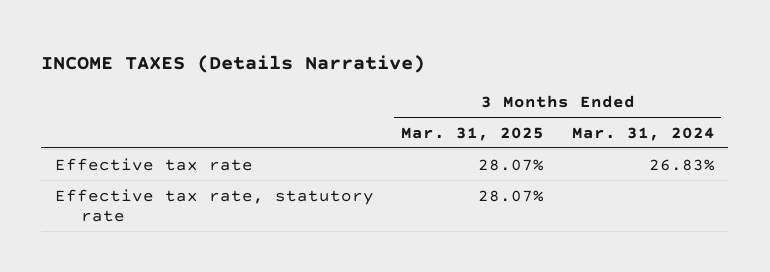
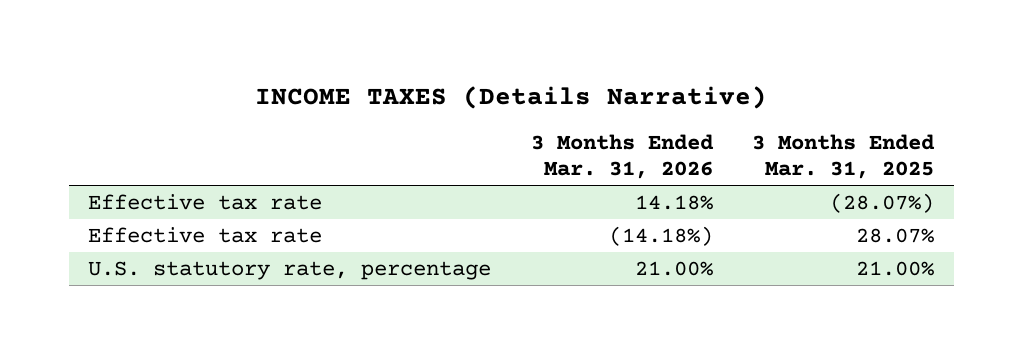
- | 3 Months Ended Mar. 31, 2025 | 3 Months Ended Mar. 31, 2024
+ | 3 Months Ended Mar. 31, 2026 | 3 Months Ended Mar. 31, 2025
+ Effective tax rate | 14.18% | (28.07%)
- Effective tax rate, statutory rate | 28.07% |
+ U.S. statutory rate, percentage | 21.00% | 21.00%

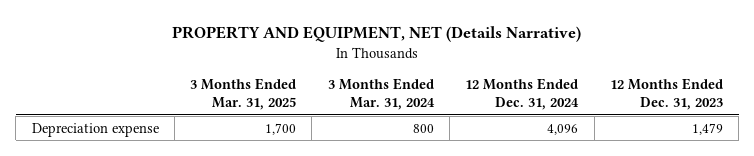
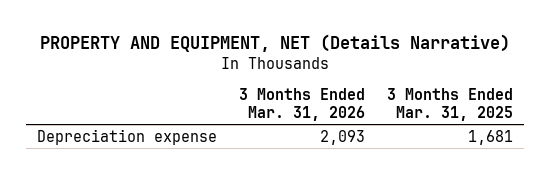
- | 3 Months Ended Mar. 31, 2025 | 3 Months Ended Mar. 31, 2024 | 12 Months Ended Dec. 31, 2024 | 12 Months Ended Dec. 31, 2023
+ | 3 Months Ended Mar. 31, 2026 | 3 Months Ended Mar. 31, 2025
- Depreciation expense | 1,700 | 800 | 4,096 | 1,479
+ Depreciation expense | 2,093 | 1,681

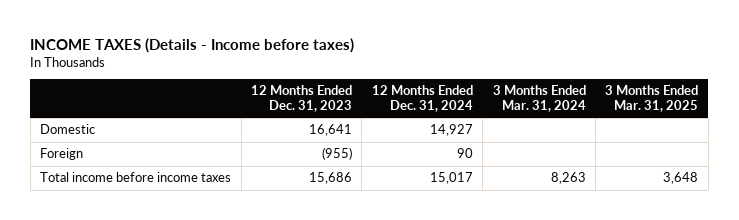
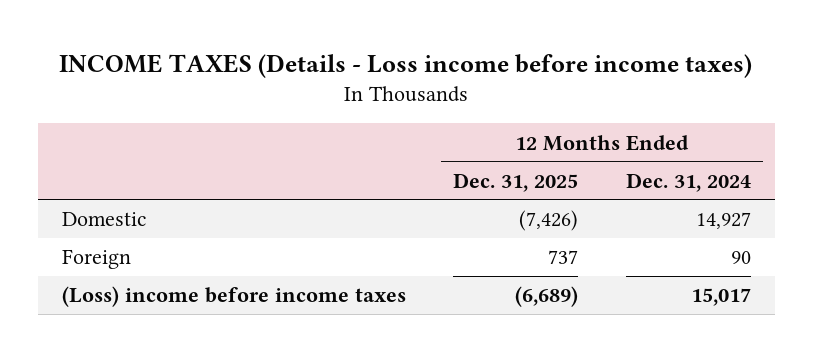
- INCOME TAXES (Details - Income before taxes)
+ INCOME TAXES (Details - Loss income before income taxes)
- | 12 Months Ended Dec. 31, 2023 | 12 Months Ended Dec. 31, 2024 | 3 Months Ended Mar. 31, 2024 | 3 Months Ended Mar. 31, 2025
+ | 12 Months Ended Dec. 31, 2025 | 12 Months Ended Dec. 31, 2024
- Total income before income taxes | 15,686 | 15,017 | 8,263 | 3,648
+ (Loss) income before income taxes | (6,689) | 15,017

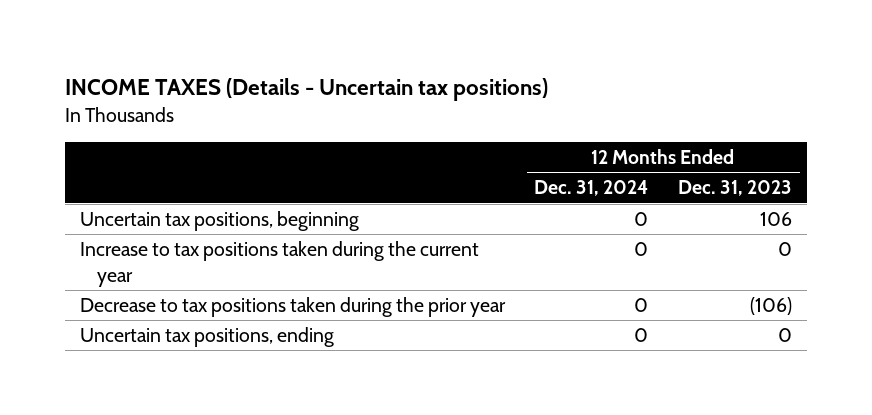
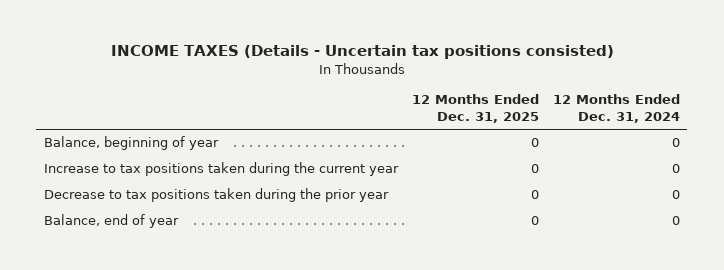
- INCOME TAXES (Details - Uncertain tax positions)
+ INCOME TAXES (Details - Uncertain tax positions consisted)
- | 12 Months Ended Dec. 31, 2024 | 12 Months Ended Dec. 31, 2023
+ | 12 Months Ended Dec. 31, 2025 | 12 Months Ended Dec. 31, 2024
- Uncertain tax positions, beginning | 0 | 106
+ Balance, beginning of year | 0 | 0
- Uncertain tax positions, ending | 0 | 0
+ Balance, end of year | 0 | 0

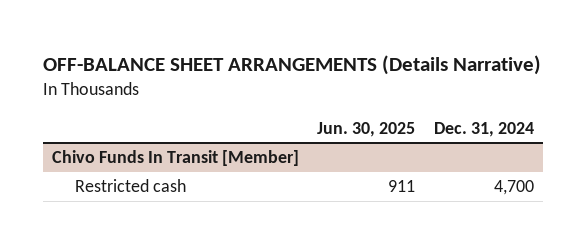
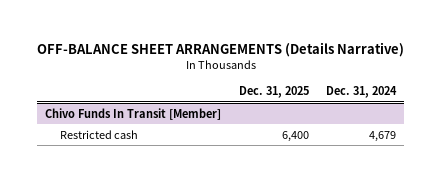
- | Jun. 30, 2025 | Dec. 31, 2024
+ | Dec. 31, 2025 | Dec. 31, 2024
@ Chivo Funds In Transit [Member]
- Restricted cash | 911 | 4,700
+ Restricted cash | 6,400 | 4,679

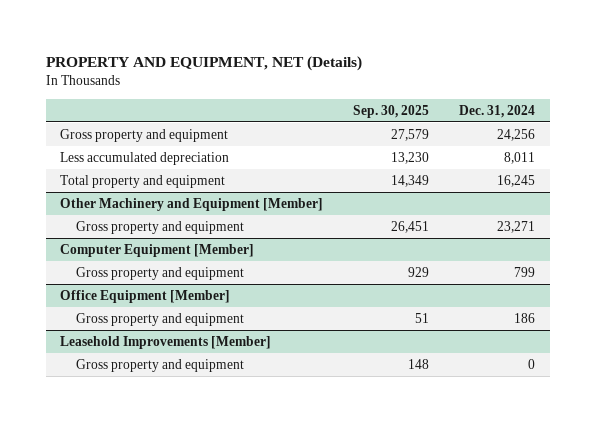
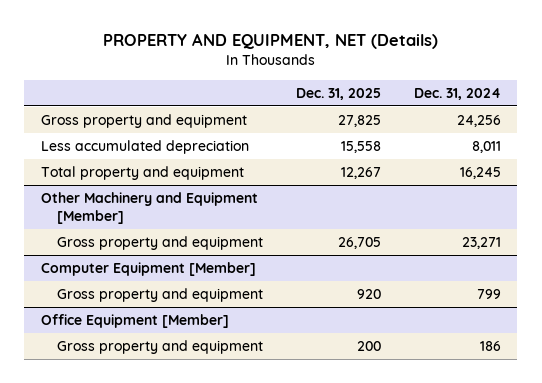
- | Sep. 30, 2025 | Dec. 31, 2024
+ | Dec. 31, 2025 | Dec. 31, 2024
- Leasehold Improvements [Member]
- Gross property and equipment | 148 | 0

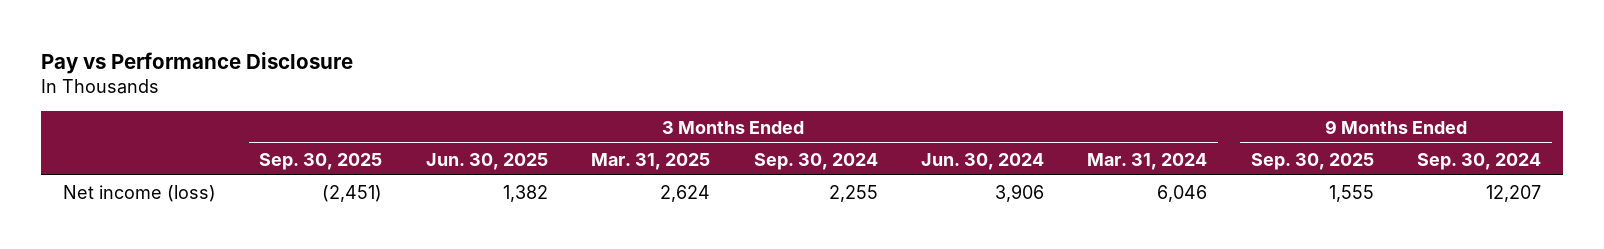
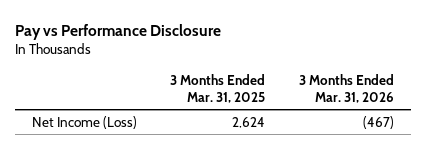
- | 3 Months Ended Sep. 30, 2025 | 3 Months Ended Jun. 30, 2025 | 3 Months Ended Mar. 31, 2025 | 3 Months Ended Sep. 30, 2024 | 3 Months Ended Jun. 30, 2024 | 3 Months Ended Mar. 31, 2024 | 9 Months Ended Sep. 30, 2025 | 9 Months Ended Sep. 30, 2024
+ | 3 Months Ended Mar. 31, 2025 | 3 Months Ended Mar. 31, 2026
- Net income (loss) | (2,451) | 1,382 | 2,624 | 2,255 | 3,906 | 6,046 | 1,555 | 12,207
+ Net Income (Loss) | 2,624 | (467)

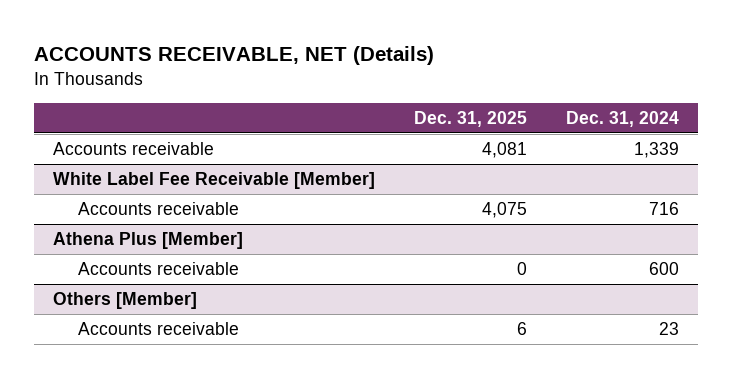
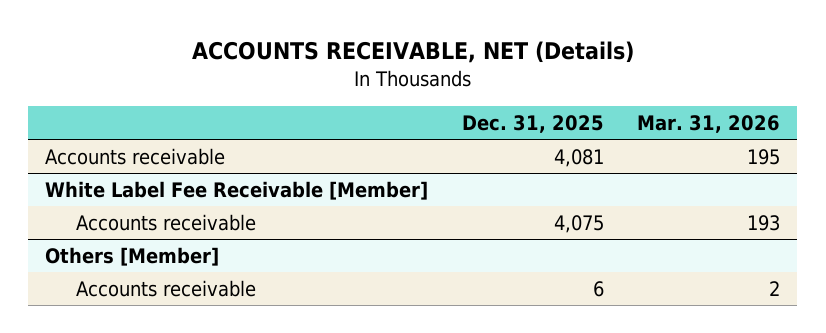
- | Dec. 31, 2025 | Dec. 31, 2024
+ | Dec. 31, 2025 | Mar. 31, 2026
- Athena Plus [Member]
- Accounts receivable | 0 | 600

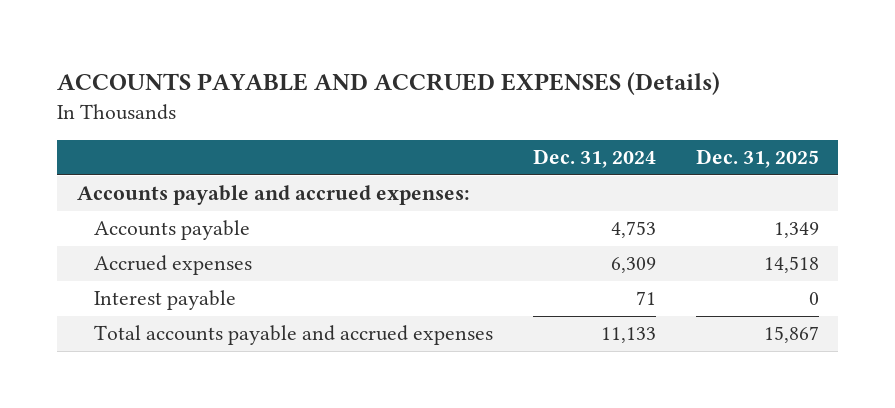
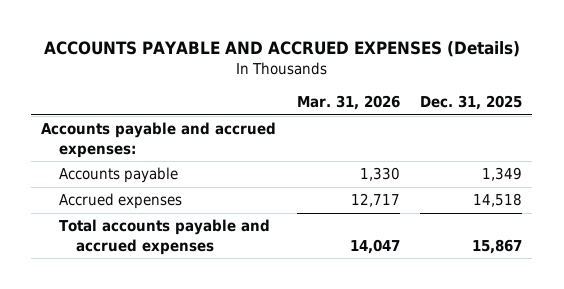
- | Dec. 31, 2024 | Dec. 31, 2025
+ | Mar. 31, 2026 | Dec. 31, 2025
- Interest payable | 71 | 0

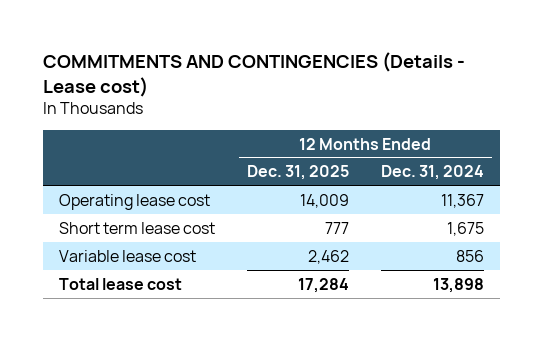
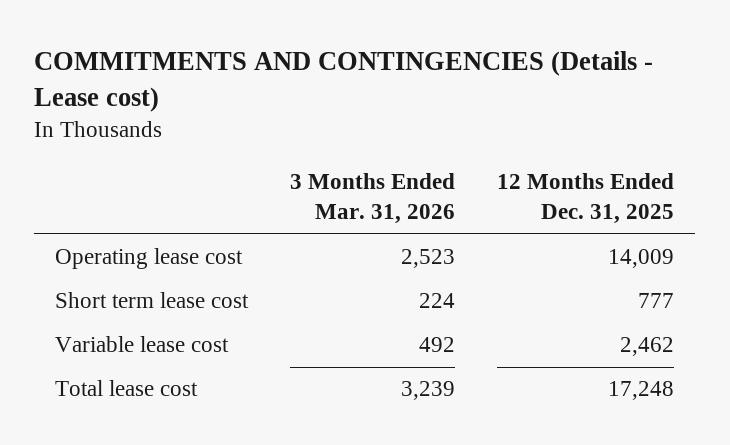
- | 12 Months Ended Dec. 31, 2025 | 12 Months Ended Dec. 31, 2024
+ | 3 Months Ended Mar. 31, 2026 | 12 Months Ended Dec. 31, 2025
- Total lease cost | 17,284 | 13,898
+ Total lease cost | 3,239 | 17,248

